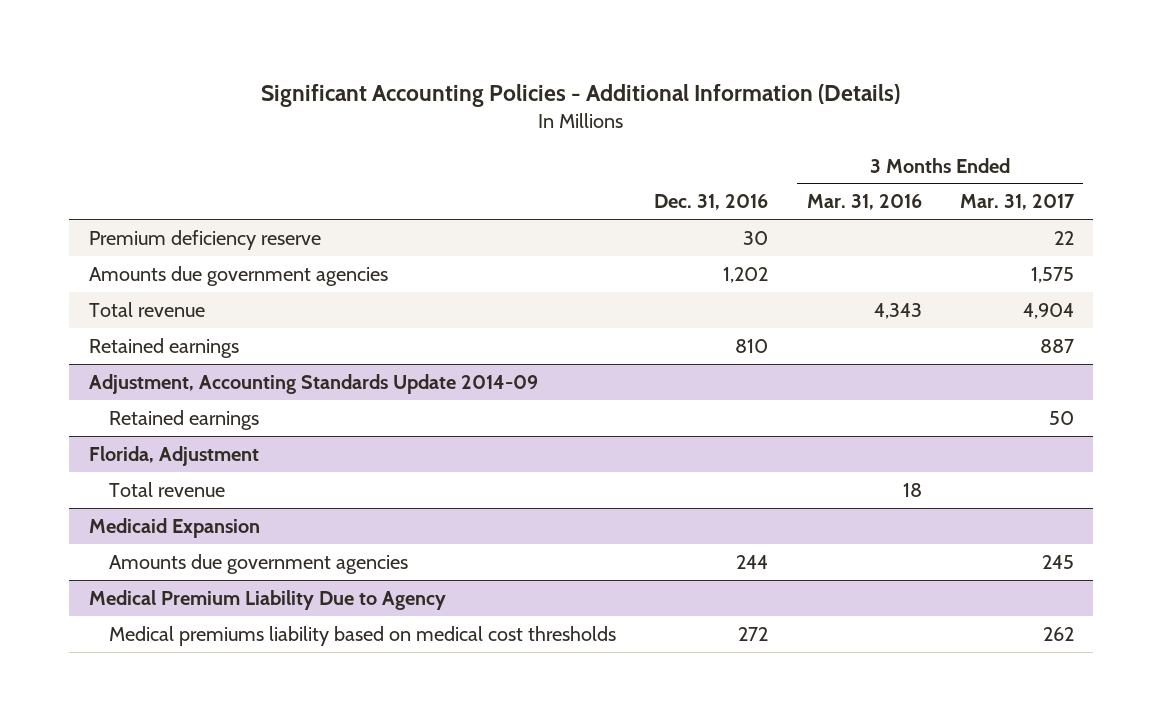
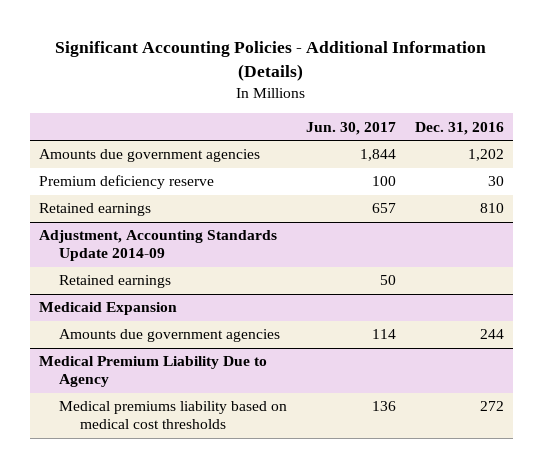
- | Dec. 31, 2016 | 3 Months Ended Mar. 31, 2016 | 3 Months Ended Mar. 31, 2017
+ | Jun. 30, 2017 | Dec. 31, 2016
- Total revenue | | 4,343 | 4,904
moved down: Premium deficiency reserve | 100 | 30
- Florida, Adjustment
- Total revenue | | 18 |

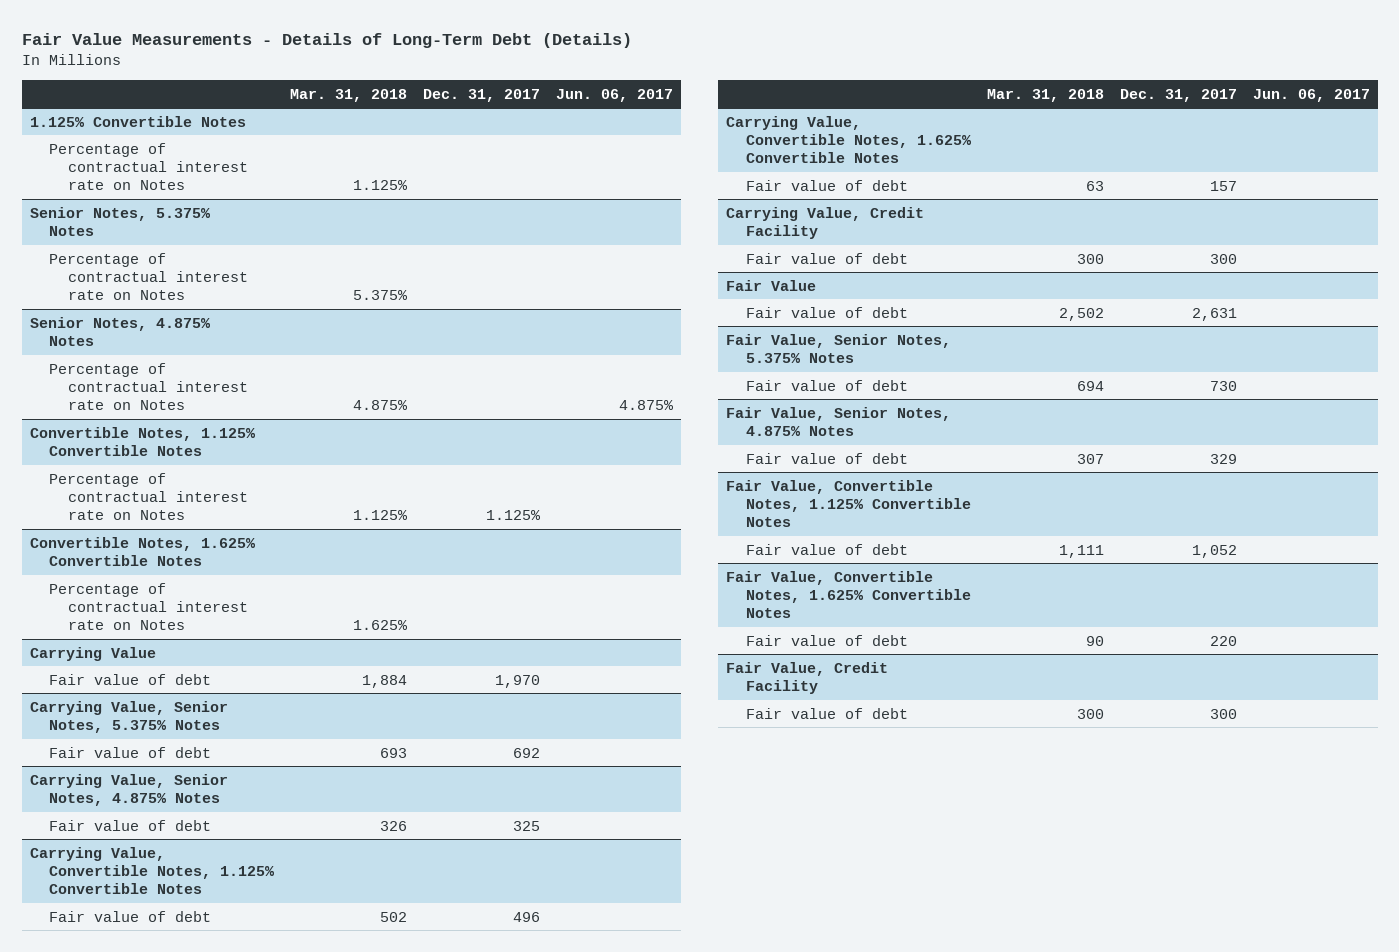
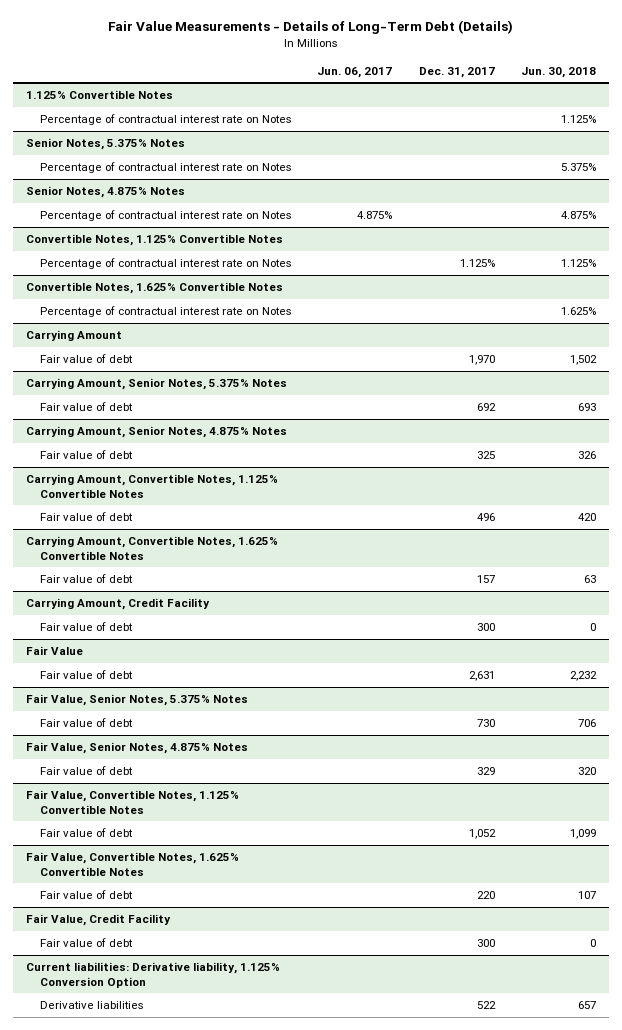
- | Mar. 31, 2018 | Dec. 31, 2017 | Jun. 06, 2017
+ | Jun. 06, 2017 | Dec. 31, 2017 | Jun. 30, 2018
- Carrying Value
+ Carrying Amount
- Carrying Value, Senior Notes, 5.375% Notes
+ Carrying Amount, Senior Notes, 5.375% Notes
- Carrying Value, Senior Notes, 4.875% Notes
+ Carrying Amount, Senior Notes, 4.875% Notes
- Carrying Value, Convertible Notes, 1.125% Convertible Notes
+ Carrying Amount, Convertible Notes, 1.125% Convertible Notes
- Carrying Value, Convertible Notes, 1.625% Convertible Notes
+ Carrying Amount, Convertible Notes, 1.625% Convertible Notes
- Carrying Value, Credit Facility
+ Carrying Amount, Credit Facility
+ Current liabilities: Derivative liability, 1.125% Conversion Option
+ Derivative liabilities | | 522 | 657

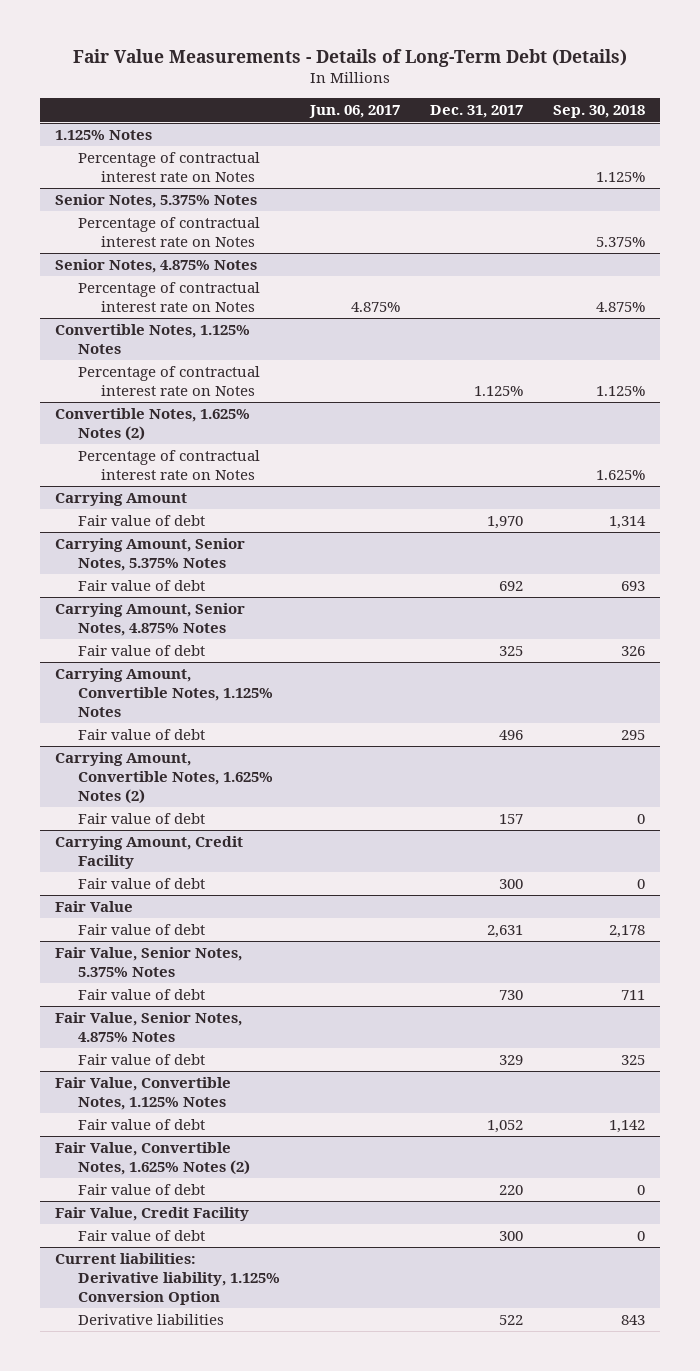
- | Jun. 06, 2017 | Dec. 31, 2017 | Jun. 30, 2018
+ | Jun. 06, 2017 | Dec. 31, 2017 | Sep. 30, 2018
- 1.125% Convertible Notes
+ 1.125% Notes
- Convertible Notes, 1.125% Convertible Notes
+ Convertible Notes, 1.125% Notes
- Convertible Notes, 1.625% Convertible Notes
+ Convertible Notes, 1.625% Notes (2)
- Carrying Amount, Convertible Notes, 1.125% Convertible Notes
+ Carrying Amount, Convertible Notes, 1.125% Notes
- Carrying Amount, Convertible Notes, 1.625% Convertible Notes
+ Carrying Amount, Convertible Notes, 1.625% Notes (2)
- Fair Value, Convertible Notes, 1.125% Convertible Notes
+ Fair Value, Convertible Notes, 1.125% Notes
- Fair Value, Convertible Notes, 1.625% Convertible Notes
+ Fair Value, Convertible Notes, 1.625% Notes (2)

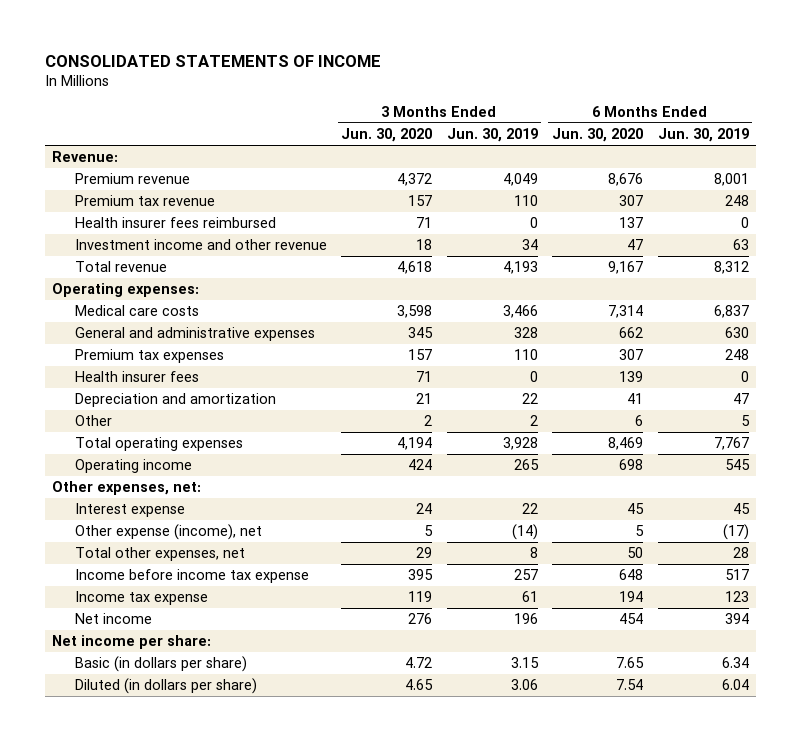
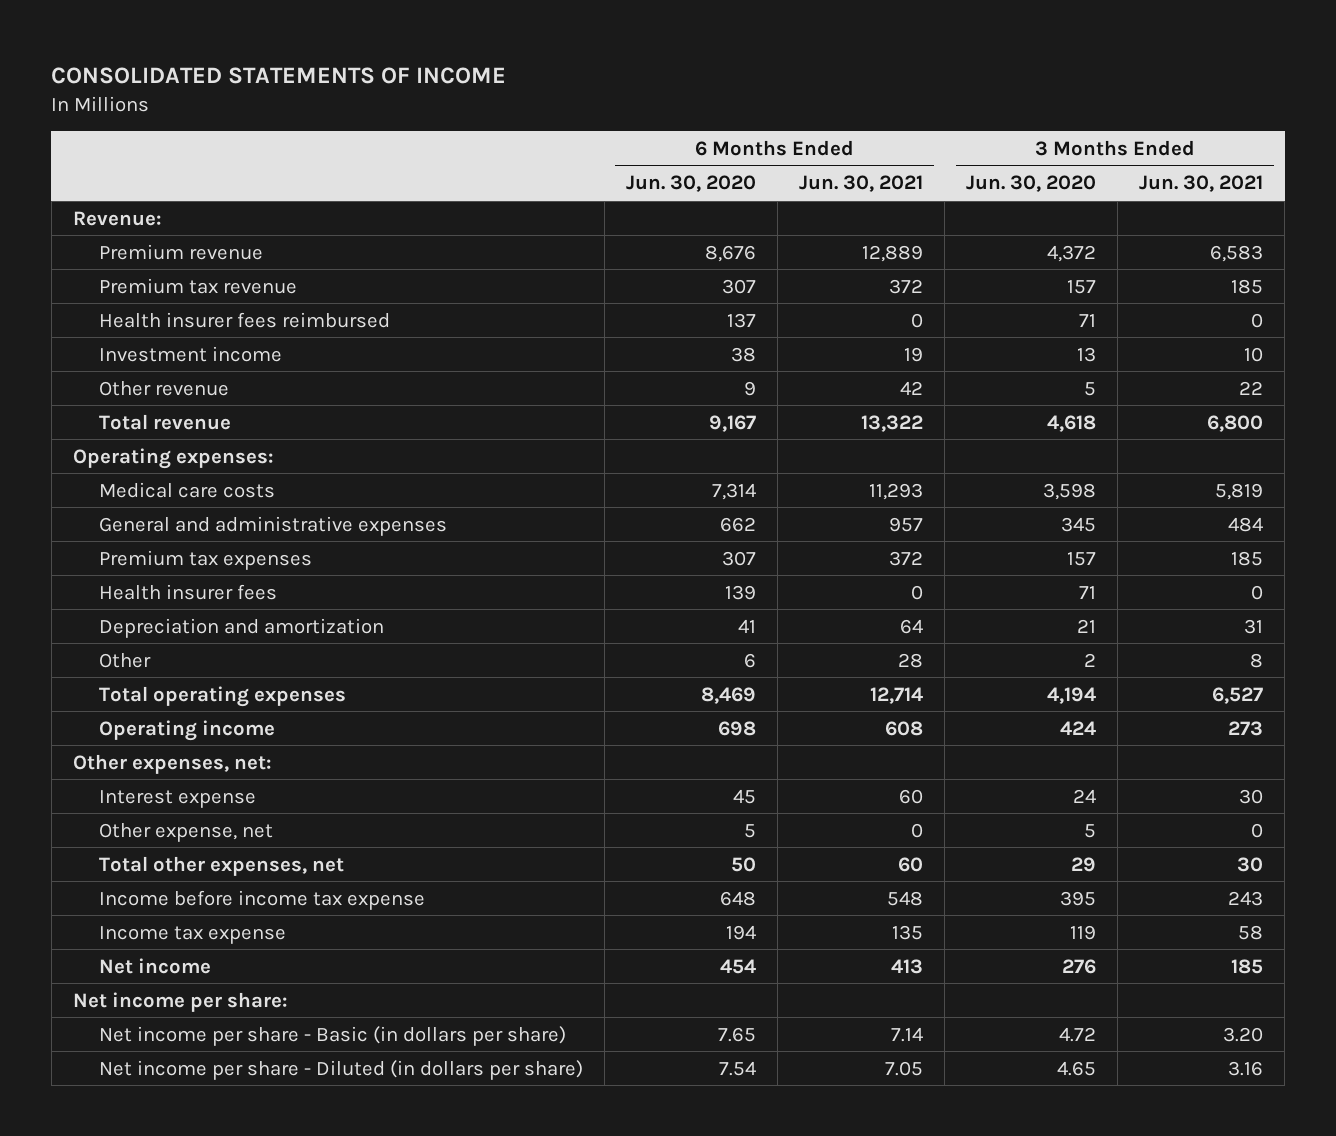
- | 3 Months Ended Jun. 30, 2020 | 3 Months Ended Jun. 30, 2019 | 6 Months Ended Jun. 30, 2020 | 6 Months Ended Jun. 30, 2019
+ | 6 Months Ended Jun. 30, 2020 | 6 Months Ended Jun. 30, 2021 | 3 Months Ended Jun. 30, 2020 | 3 Months Ended Jun. 30, 2021
- Investment income and other revenue | 18 | 34 | 47 | 63
+ Investment income | 38 | 19 | 13 | 10
+ Other revenue | 9 | 42 | 5 | 22
- Other expense (income), net | 5 | (14) | 5 | (17)
+ Other expense, net | 5 | 0 | 5 | 0
- Basic (in dollars per share) | 4.72 | 3.15 | 7.65 | 6.34
- Diluted (in dollars per share) | 4.65 | 3.06 | 7.54 | 6.04
+ Net income per share - Basic (in dollars per share) | 7.65 | 7.14 | 4.72 | 3.20
+ Net income per share - Diluted (in dollars per share) | 7.54 | 7.05 | 4.65 | 3.16

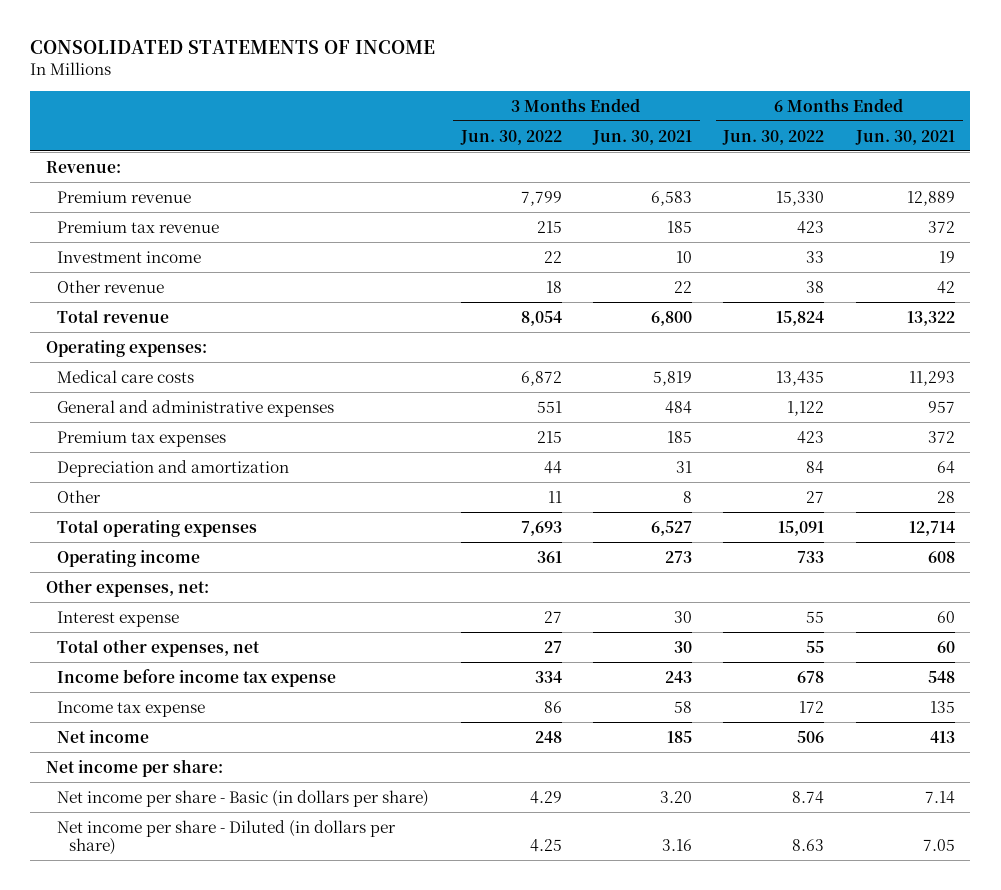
- | 6 Months Ended Jun. 30, 2020 | 6 Months Ended Jun. 30, 2021 | 3 Months Ended Jun. 30, 2020 | 3 Months Ended Jun. 30, 2021
+ | 3 Months Ended Jun. 30, 2022 | 3 Months Ended Jun. 30, 2021 | 6 Months Ended Jun. 30, 2022 | 6 Months Ended Jun. 30, 2021
- Health insurer fees reimbursed | 137 | 0 | 71 | 0
- Health insurer fees | 139 | 0 | 71 | 0
- Other expense, net | 5 | 0 | 5 | 0

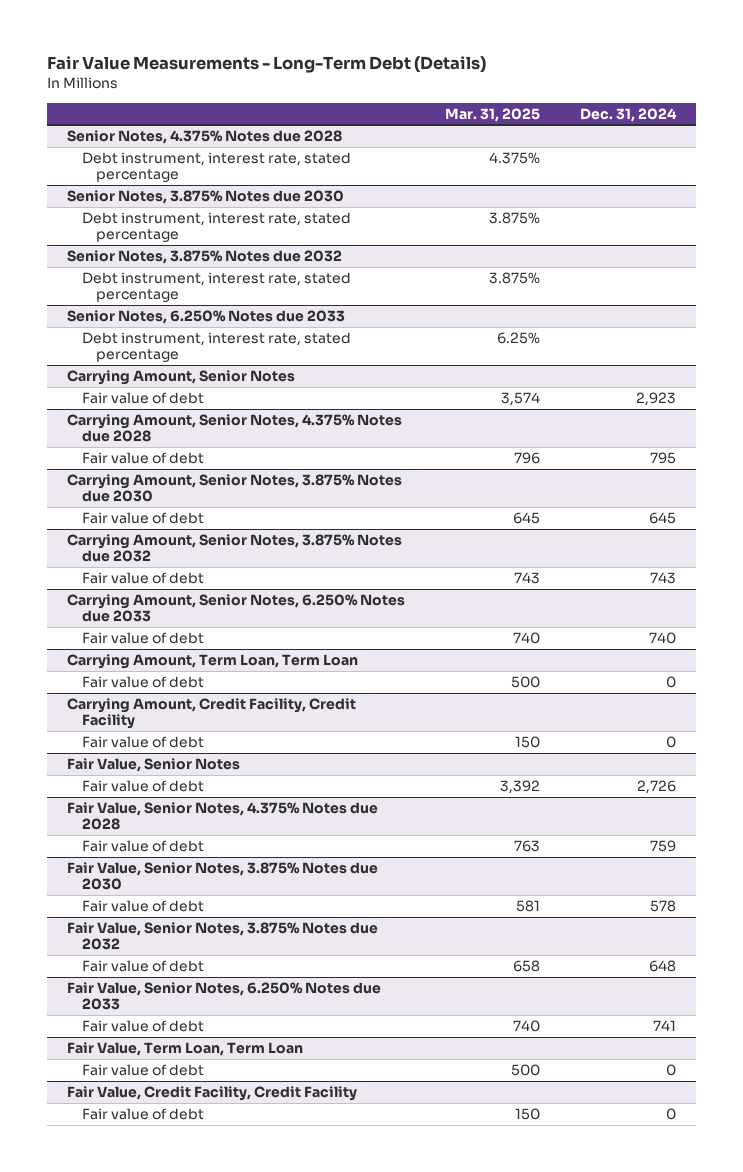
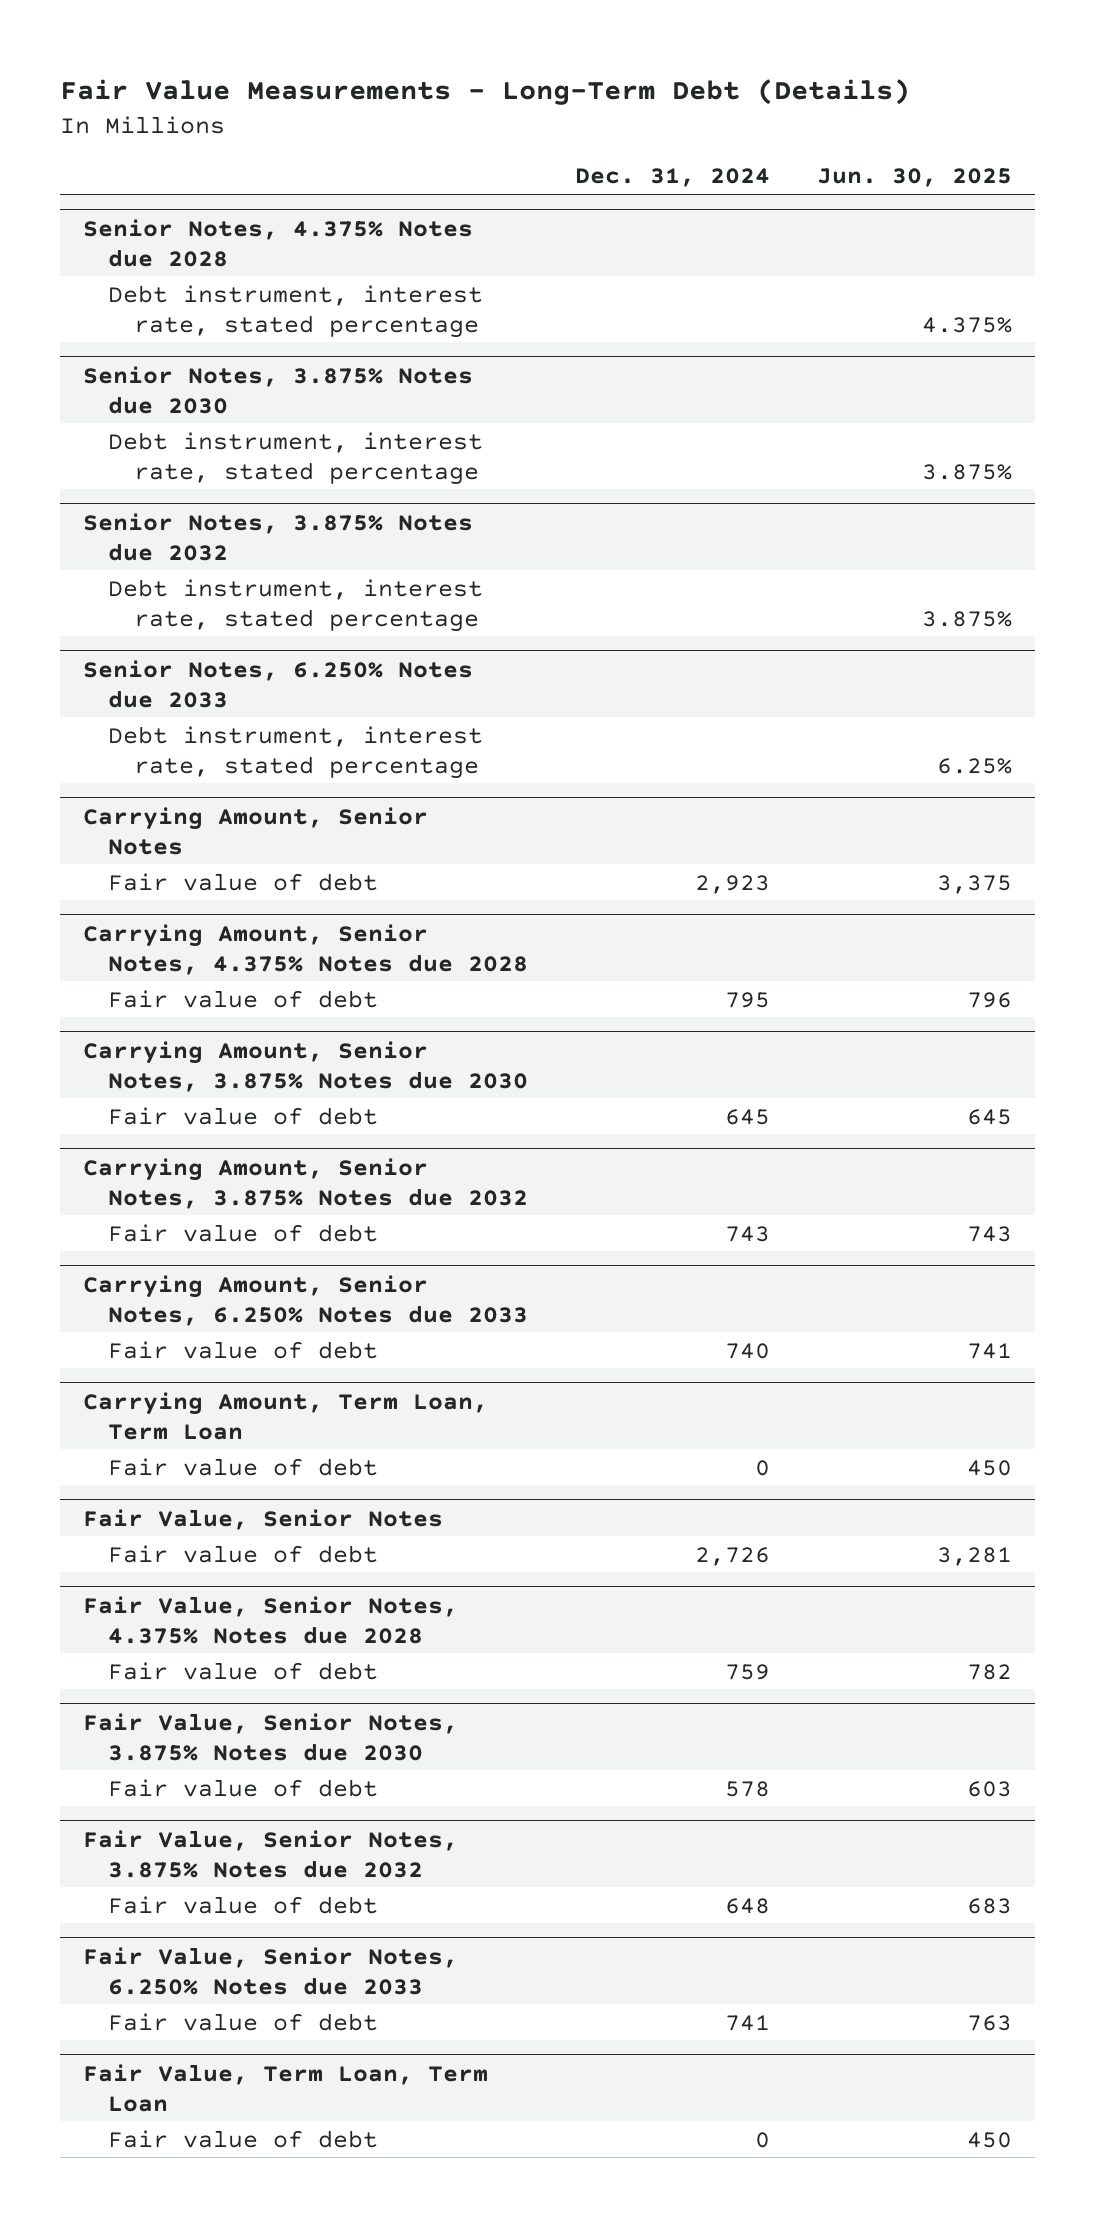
- | Mar. 31, 2025 | Dec. 31, 2024
+ | Dec. 31, 2024 | Jun. 30, 2025
- Carrying Amount, Credit Facility, Credit Facility
- Fair value of debt | 150 | 0
- Fair Value, Credit Facility, Credit Facility
- Fair value of debt | 150 | 0

